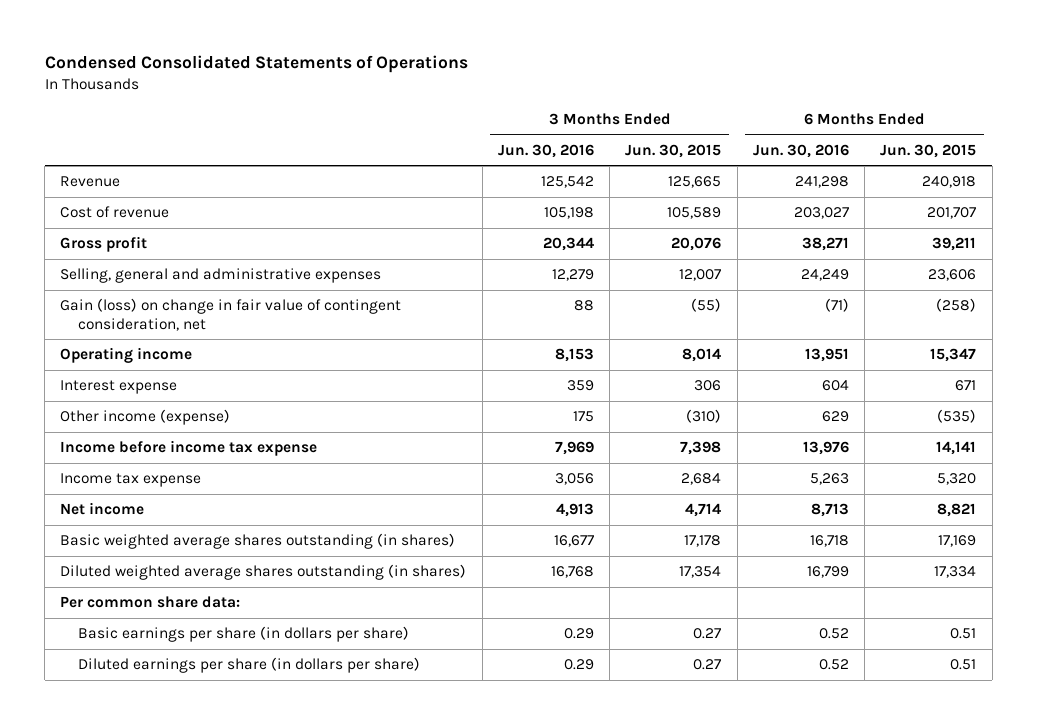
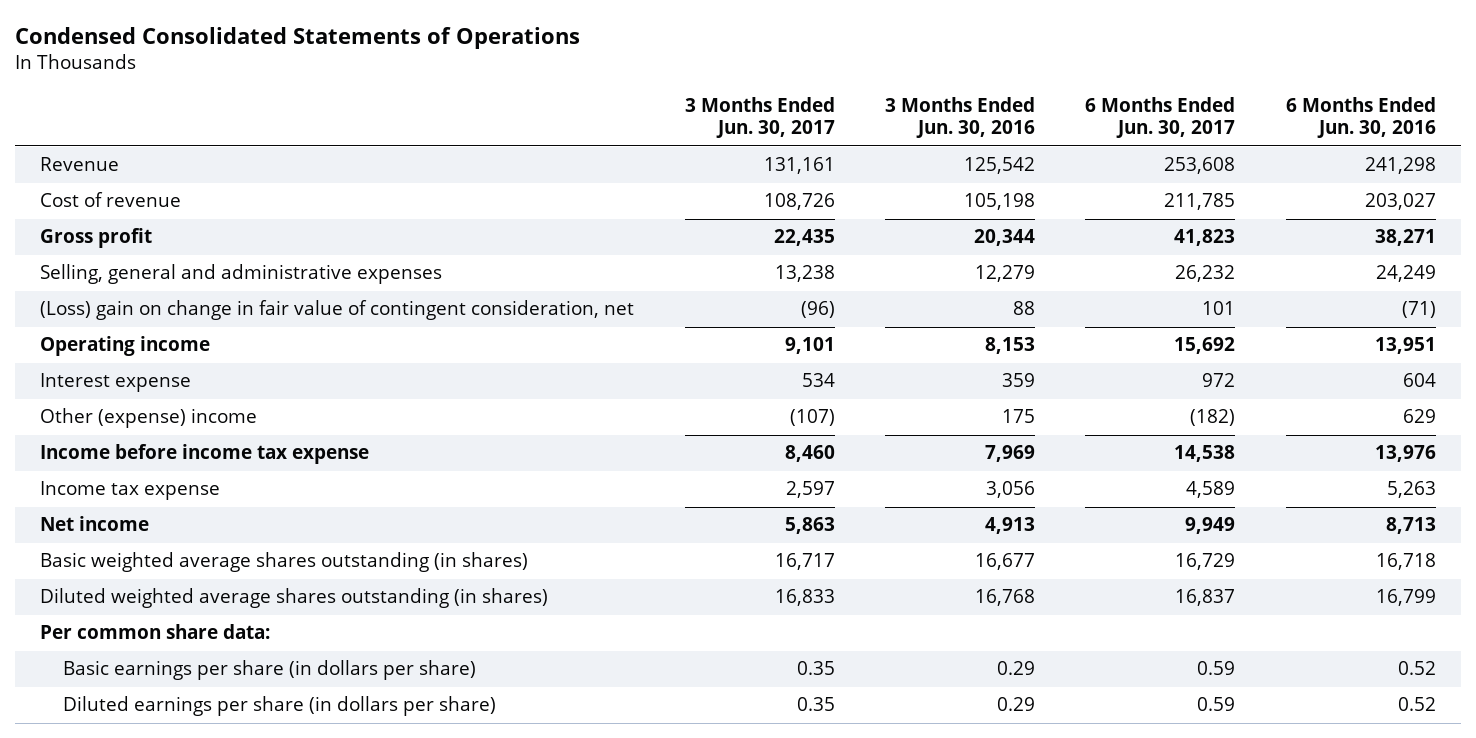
- | 3 Months Ended Jun. 30, 2016 | 3 Months Ended Jun. 30, 2015 | 6 Months Ended Jun. 30, 2016 | 6 Months Ended Jun. 30, 2015
+ | 3 Months Ended Jun. 30, 2017 | 3 Months Ended Jun. 30, 2016 | 6 Months Ended Jun. 30, 2017 | 6 Months Ended Jun. 30, 2016
- Gain (loss) on change in fair value of contingent consideration, net | 88 | (55) | (71) | (258)
+ (Loss) gain on change in fair value of contingent consideration, net | (96) | 88 | 101 | (71)
- Other income (expense) | 175 | (310) | 629 | (535)
+ Other (expense) income | (107) | 175 | (182) | 629

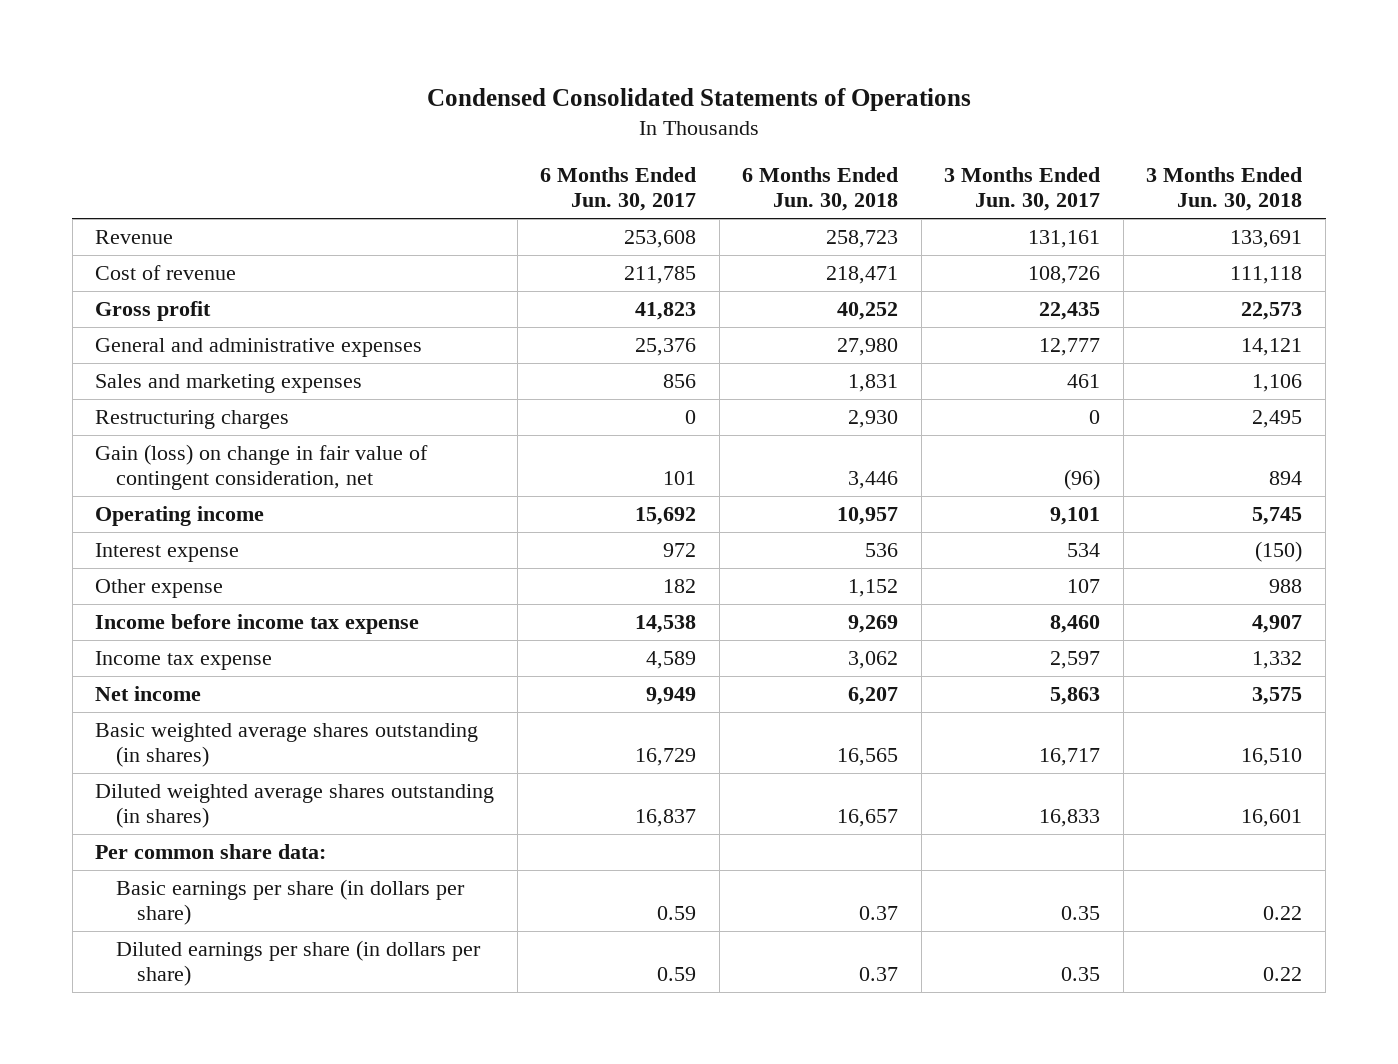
- | 3 Months Ended Jun. 30, 2017 | 3 Months Ended Jun. 30, 2016 | 6 Months Ended Jun. 30, 2017 | 6 Months Ended Jun. 30, 2016
+ | 6 Months Ended Jun. 30, 2017 | 6 Months Ended Jun. 30, 2018 | 3 Months Ended Jun. 30, 2017 | 3 Months Ended Jun. 30, 2018
- Selling, general and administrative expenses | 13,238 | 12,279 | 26,232 | 24,249
- (Loss) gain on change in fair value of contingent consideration, net | (96) | 88 | 101 | (71)
+ General and administrative expenses | 25,376 | 27,980 | 12,777 | 14,121
+ Sales and marketing expenses | 856 | 1,831 | 461 | 1,106
+ Restructuring charges | 0 | 2,930 | 0 | 2,495
+ Gain (loss) on change in fair value of contingent consideration, net | 101 | 3,446 | (96) | 894
- Other (expense) income | (107) | 175 | (182) | 629
+ Other expense | 182 | 1,152 | 107 | 988

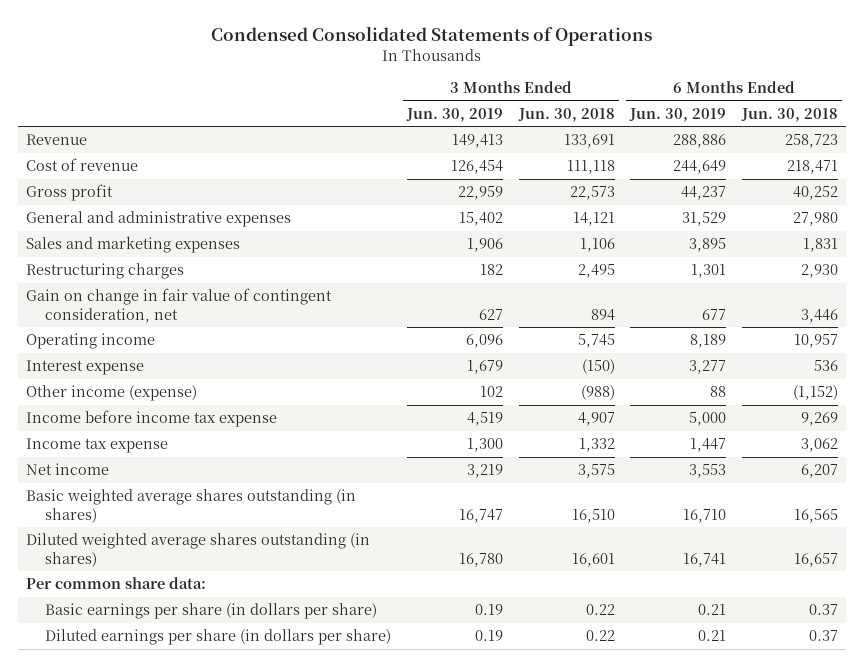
- | 6 Months Ended Jun. 30, 2017 | 6 Months Ended Jun. 30, 2018 | 3 Months Ended Jun. 30, 2017 | 3 Months Ended Jun. 30, 2018
+ | 3 Months Ended Jun. 30, 2019 | 3 Months Ended Jun. 30, 2018 | 6 Months Ended Jun. 30, 2019 | 6 Months Ended Jun. 30, 2018
- Gain (loss) on change in fair value of contingent consideration, net | 101 | 3,446 | (96) | 894
+ Gain on change in fair value of contingent consideration, net | 627 | 894 | 677 | 3,446
- Other expense | 182 | 1,152 | 107 | 988
+ Other income (expense) | 102 | (988) | 88 | (1,152)

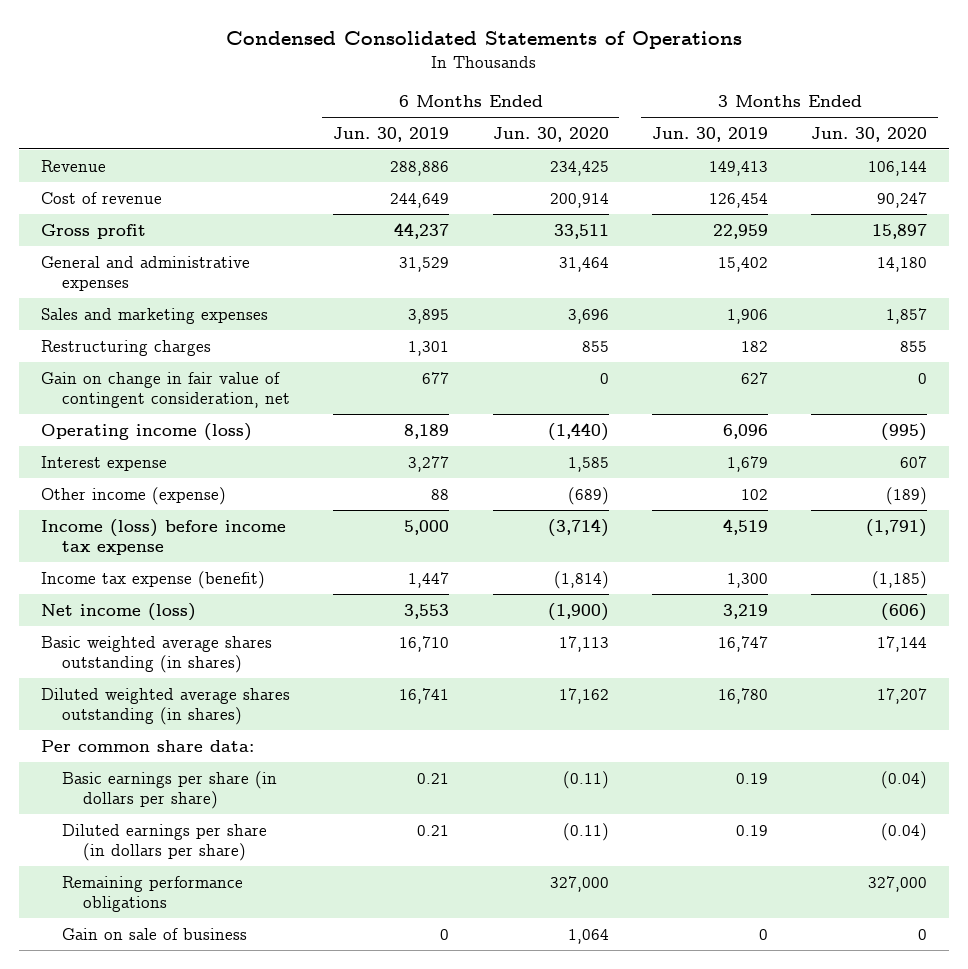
- | 3 Months Ended Jun. 30, 2019 | 3 Months Ended Jun. 30, 2018 | 6 Months Ended Jun. 30, 2019 | 6 Months Ended Jun. 30, 2018
+ | 6 Months Ended Jun. 30, 2019 | 6 Months Ended Jun. 30, 2020 | 3 Months Ended Jun. 30, 2019 | 3 Months Ended Jun. 30, 2020
- Operating income | 6,096 | 5,745 | 8,189 | 10,957
+ Operating income (loss) | 8,189 | (1,440) | 6,096 | (995)
- Income before income tax expense | 4,519 | 4,907 | 5,000 | 9,269
- Income tax expense | 1,300 | 1,332 | 1,447 | 3,062
- Net income | 3,219 | 3,575 | 3,553 | 6,207
+ Income (loss) before income tax expense | 5,000 | (3,714) | 4,519 | (1,791)
+ Income tax expense (benefit) | 1,447 | (1,814) | 1,300 | (1,185)
+ Net income (loss) | 3,553 | (1,900) | 3,219 | (606)
+ Remaining performance obligations | | 327,000 | | 327,000
+ Gain on sale of business | 0 | 1,064 | 0 | 0

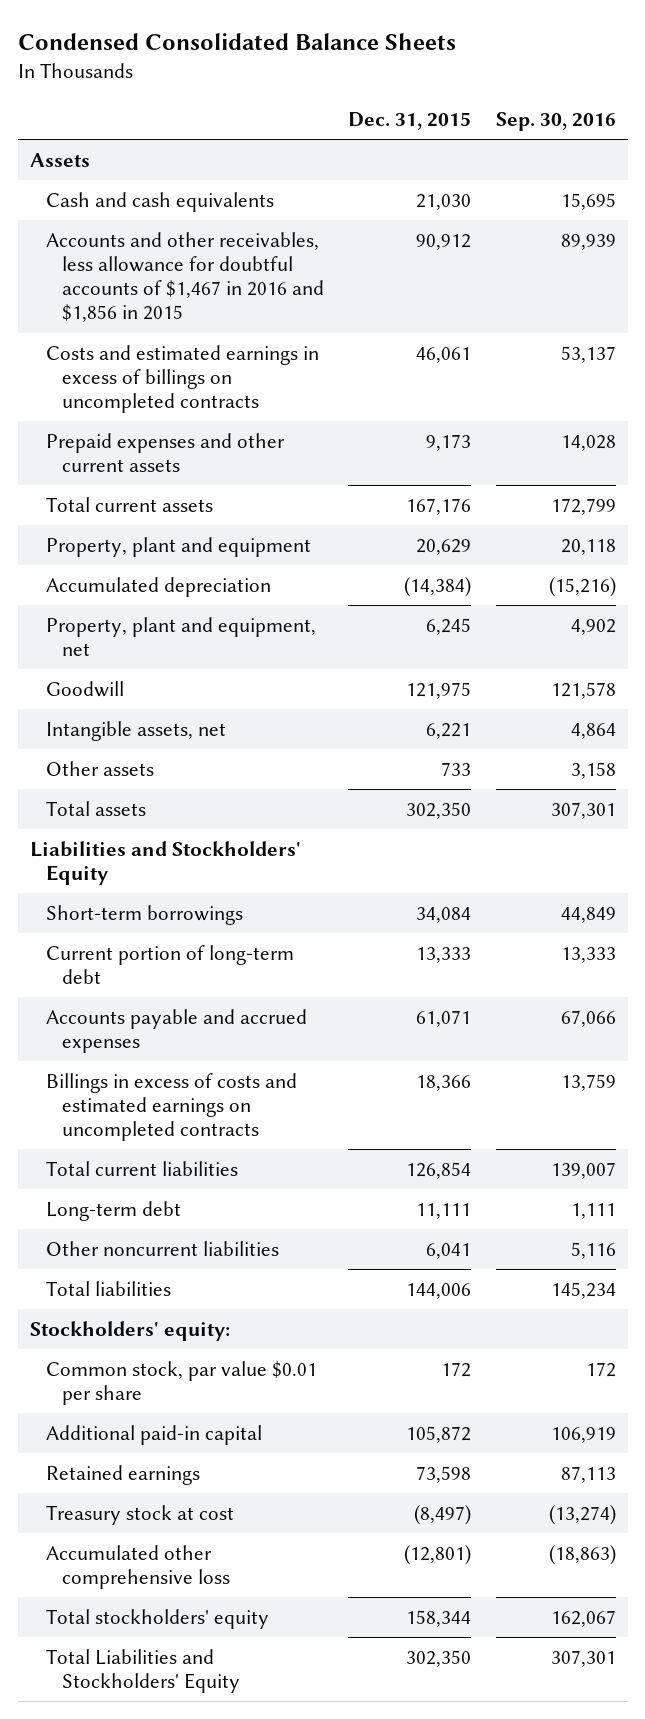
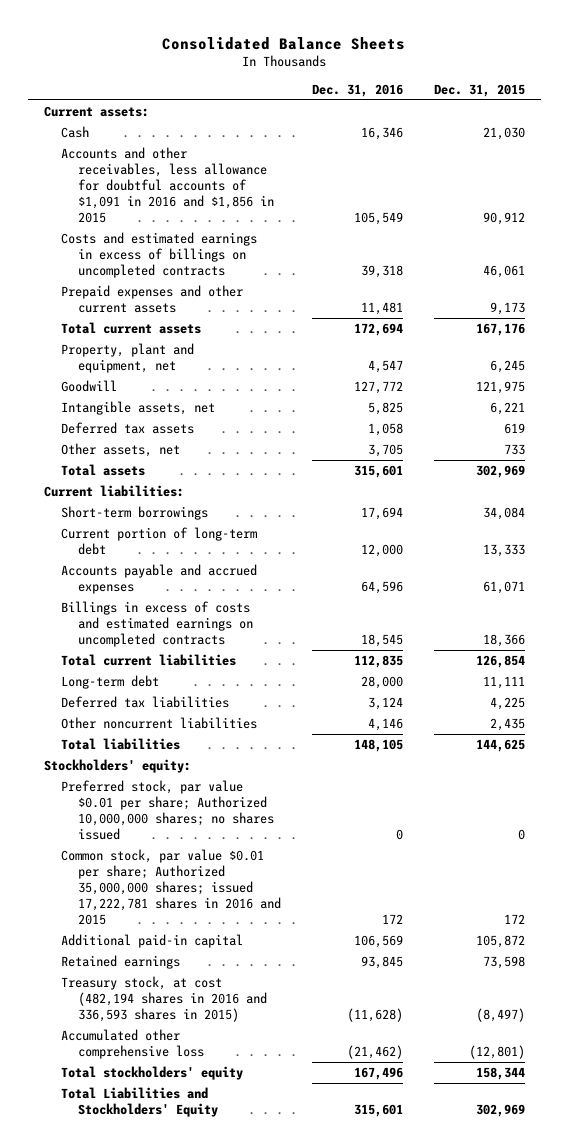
- Condensed Consolidated Balance Sheets
+ Consolidated Balance Sheets
- | Dec. 31, 2015 | Sep. 30, 2016
+ | Dec. 31, 2016 | Dec. 31, 2015
- Assets
- Cash and cash equivalents | 21,030 | 15,695
- Accounts and other receivables, less allowance for doubtful accounts of $1,467 in 2016 and $1,856 in 2015 | 90,912 | 89,939
+ Current assets:
+ Cash | 16,346 | 21,030
+ Accounts and other receivables, less allowance for doubtful accounts of $1,091 in 2016 and $1,856 in 2015 | 105,549 | 90,912
- Property, plant and equipment | 20,629 | 20,118
- Accumulated depreciation | (14,384) | (15,216)
- Other assets | 733 | 3,158
- Total assets | 302,350 | 307,301
- Liabilities and Stockholders' Equity
+ Deferred tax assets | 1,058 | 619
+ Other assets, net | 3,705 | 733
+ Total assets | 315,601 | 302,969
+ Current liabilities:
- Other noncurrent liabilities | 6,041 | 5,116
- Total liabilities | 144,006 | 145,234
+ Deferred tax liabilities | 3,124 | 4,225
+ Other noncurrent liabilities | 4,146 | 2,435
+ Total liabilities | 148,105 | 144,625
- Common stock, par value $0.01 per share | 172 | 172
+ Preferred stock, par value $0.01 per share; Authorized 10,000,000 shares; no shares issued | 0 | 0
+ Common stock, par value $0.01 per share; Authorized 35,000,000 shares; issued 17,222,781 shares in 2016 and 2015 | 172 | 172
- Treasury stock at cost | (8,497) | (13,274)
+ Treasury stock, at cost (482,194 shares in 2016 and 336,593 shares in 2015) | (11,628) | (8,497)
- Total Liabilities and Stockholders' Equity | 302,350 | 307,301
+ Total Liabilities and Stockholders' Equity | 315,601 | 302,969

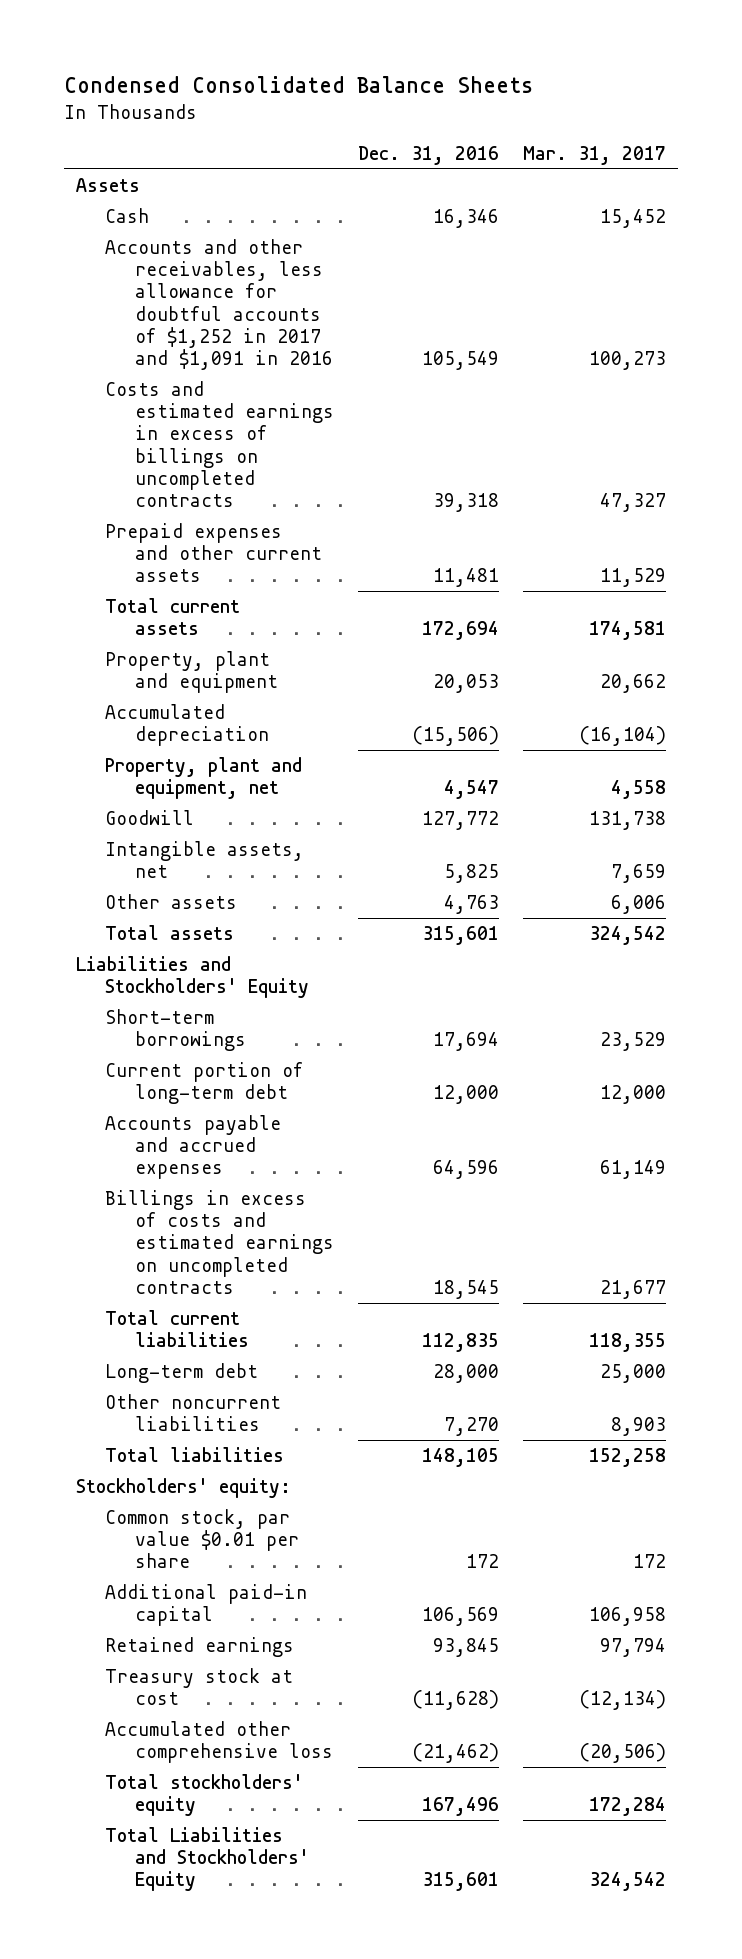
- Consolidated Balance Sheets
+ Condensed Consolidated Balance Sheets
- | Dec. 31, 2016 | Dec. 31, 2015
+ | Dec. 31, 2016 | Mar. 31, 2017
- Current assets:
+ Assets
- Accounts and other receivables, less allowance for doubtful accounts of $1,091 in 2016 and $1,856 in 2015 | 105,549 | 90,912
+ Accounts and other receivables, less allowance for doubtful accounts of $1,252 in 2017 and $1,091 in 2016 | 105,549 | 100,273
+ Property, plant and equipment | 20,053 | 20,662
+ Accumulated depreciation | (15,506) | (16,104)
- Deferred tax assets | 1,058 | 619
- Other assets, net | 3,705 | 733
+ Other assets | 4,763 | 6,006
- Current liabilities:
+ Liabilities and Stockholders' Equity
- Deferred tax liabilities | 3,124 | 4,225
- Other noncurrent liabilities | 4,146 | 2,435
+ Other noncurrent liabilities | 7,270 | 8,903
- Preferred stock, par value $0.01 per share; Authorized 10,000,000 shares; no shares issued | 0 | 0
- Common stock, par value $0.01 per share; Authorized 35,000,000 shares; issued 17,222,781 shares in 2016 and 2015 | 172 | 172
+ Common stock, par value $0.01 per share | 172 | 172
- Treasury stock, at cost (482,194 shares in 2016 and 336,593 shares in 2015) | (11,628) | (8,497)
+ Treasury stock at cost | (11,628) | (12,134)

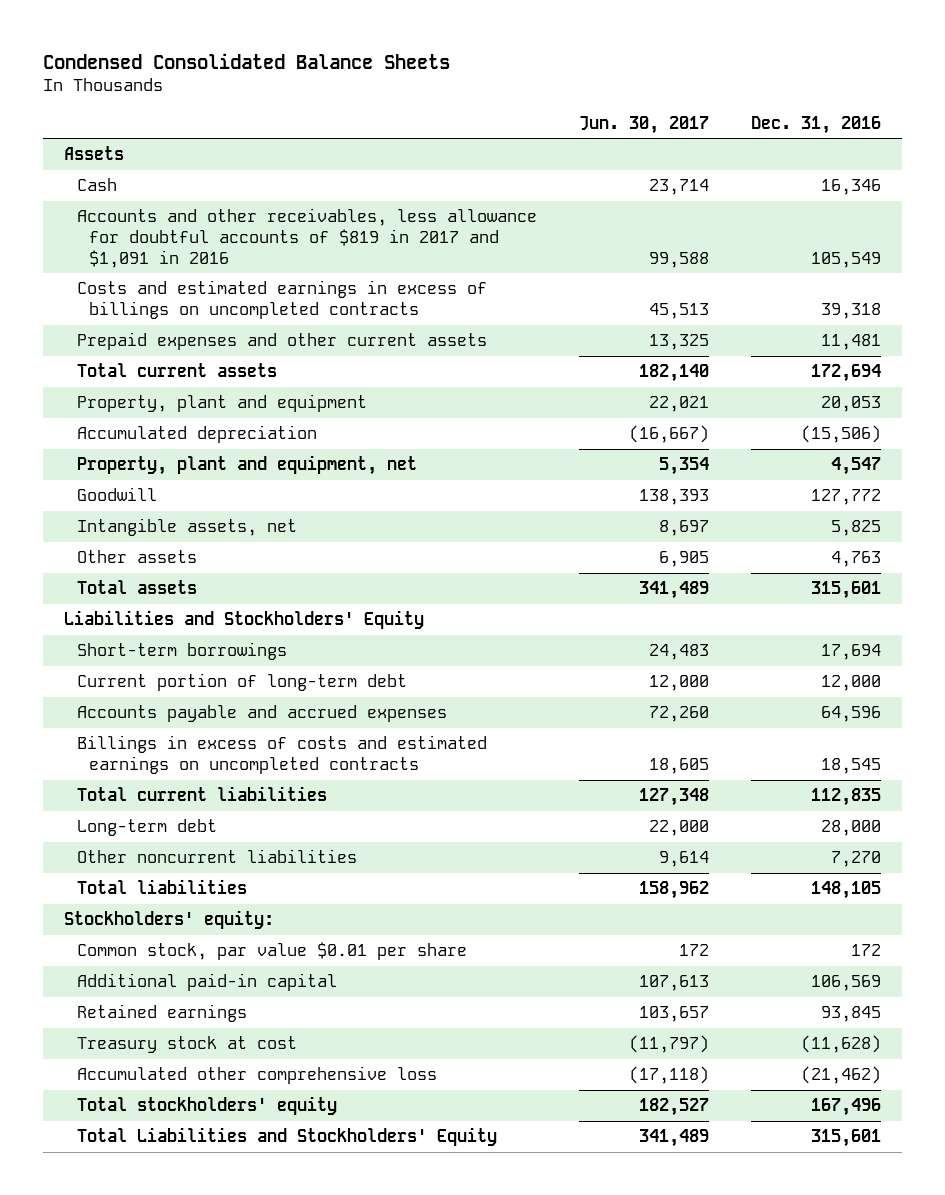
- | Dec. 31, 2016 | Mar. 31, 2017
+ | Jun. 30, 2017 | Dec. 31, 2016
- Accounts and other receivables, less allowance for doubtful accounts of $1,252 in 2017 and $1,091 in 2016 | 105,549 | 100,273
+ Accounts and other receivables, less allowance for doubtful accounts of $819 in 2017 and $1,091 in 2016 | 99,588 | 105,549

